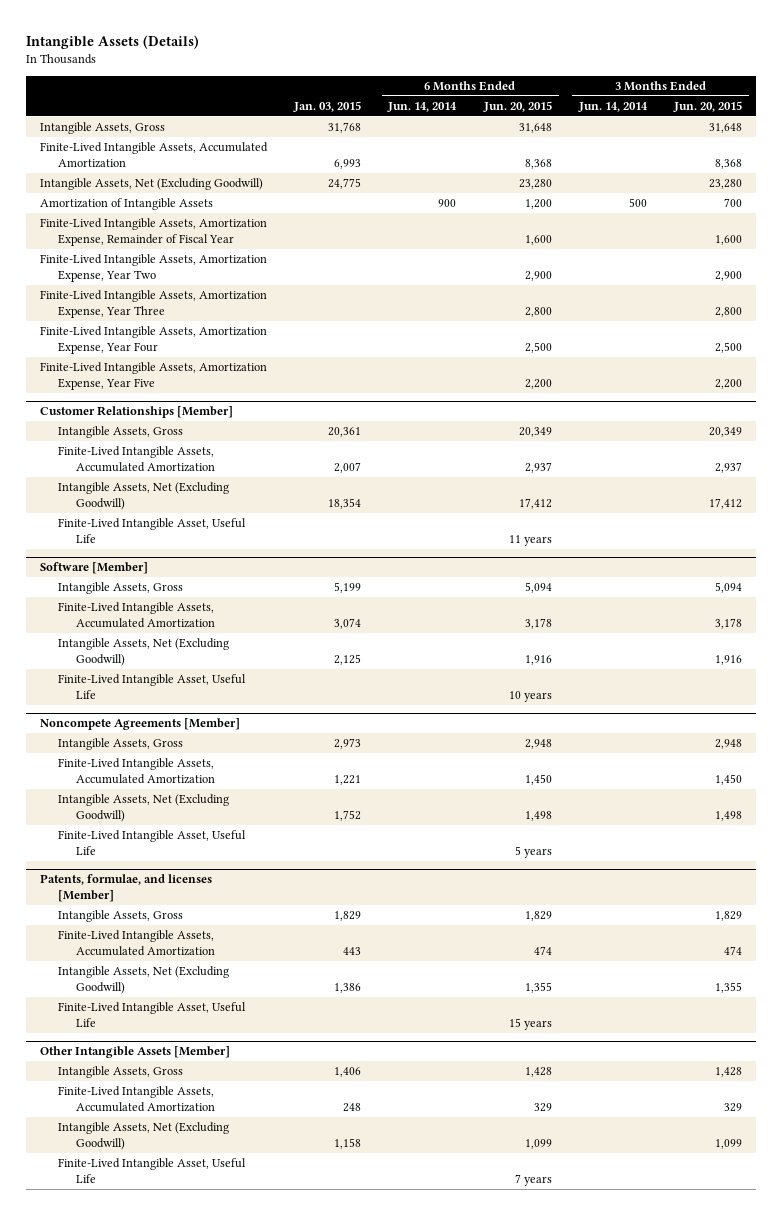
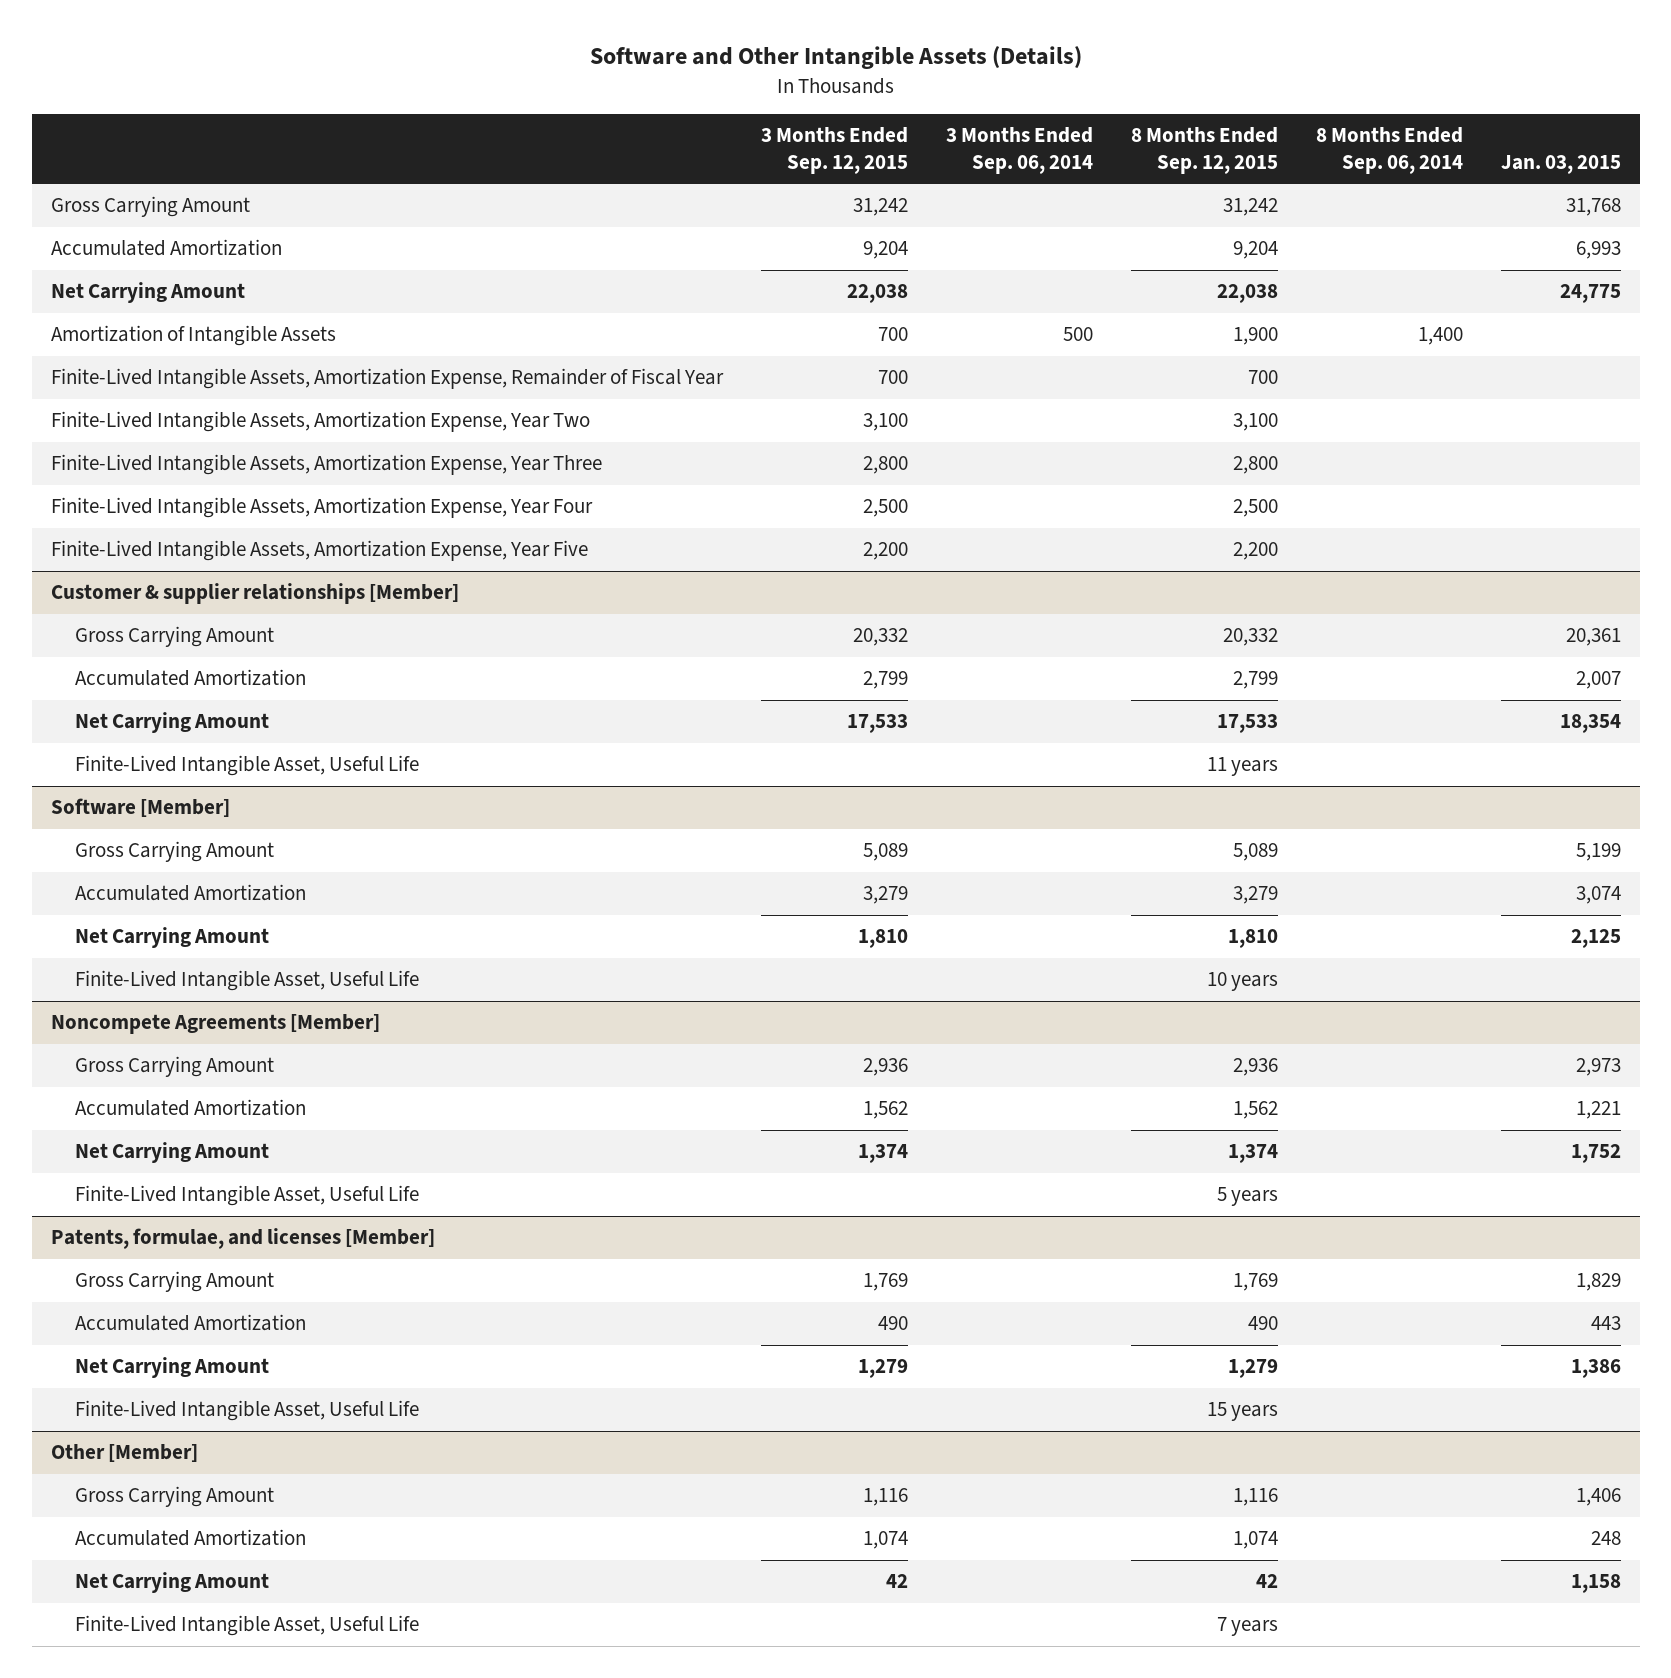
- Intangible Assets (Details)
+ Software and Other Intangible Assets (Details)
- | Jan. 03, 2015 | 6 Months Ended Jun. 14, 2014 | 6 Months Ended Jun. 20, 2015 | 3 Months Ended Jun. 14, 2014 | 3 Months Ended Jun. 20, 2015
+ | 3 Months Ended Sep. 12, 2015 | 3 Months Ended Sep. 06, 2014 | 8 Months Ended Sep. 12, 2015 | 8 Months Ended Sep. 06, 2014 | Jan. 03, 2015
- Intangible Assets, Gross | 31,768 | | 31,648 | | 31,648
- Finite-Lived Intangible Assets, Accumulated Amortization | 6,993 | | 8,368 | | 8,368
- Intangible Assets, Net (Excluding Goodwill) | 24,775 | | 23,280 | | 23,280
+ Gross Carrying Amount | 31,242 | | 31,242 | | 31,768
+ Accumulated Amortization | 9,204 | | 9,204 | | 6,993
+ Net Carrying Amount | 22,038 | | 22,038 | | 24,775
- Customer Relationships [Member]
- Intangible Assets, Gross | 20,361 | | 20,349 | | 20,349
- Finite-Lived Intangible Assets, Accumulated Amortization | 2,007 | | 2,937 | | 2,937
- Intangible Assets, Net (Excluding Goodwill) | 18,354 | | 17,412 | | 17,412
+ Customer & supplier relationships [Member]
+ Gross Carrying Amount | 20,332 | | 20,332 | | 20,361
+ Accumulated Amortization | 2,799 | | 2,799 | | 2,007
+ Net Carrying Amount | 17,533 | | 17,533 | | 18,354
@ Software [Member]
- Intangible Assets, Gross | 5,199 | | 5,094 | | 5,094
- Finite-Lived Intangible Assets, Accumulated Amortization | 3,074 | | 3,178 | | 3,178
- Intangible Assets, Net (Excluding Goodwill) | 2,125 | | 1,916 | | 1,916
+ Gross Carrying Amount | 5,089 | | 5,089 | | 5,199
+ Accumulated Amortization | 3,279 | | 3,279 | | 3,074
+ Net Carrying Amount | 1,810 | | 1,810 | | 2,125
@ Noncompete Agreements [Member]
- Intangible Assets, Gross | 2,973 | | 2,948 | | 2,948
- Finite-Lived Intangible Assets, Accumulated Amortization | 1,221 | | 1,450 | | 1,450
- Intangible Assets, Net (Excluding Goodwill) | 1,752 | | 1,498 | | 1,498
+ Gross Carrying Amount | 2,936 | | 2,936 | | 2,973
+ Accumulated Amortization | 1,562 | | 1,562 | | 1,221
+ Net Carrying Amount | 1,374 | | 1,374 | | 1,752
@ Patents, formulae, and licenses [Member]
- Intangible Assets, Gross | 1,829 | | 1,829 | | 1,829
- Finite-Lived Intangible Assets, Accumulated Amortization | 443 | | 474 | | 474
- Intangible Assets, Net (Excluding Goodwill) | 1,386 | | 1,355 | | 1,355
+ Gross Carrying Amount | 1,769 | | 1,769 | | 1,829
+ Accumulated Amortization | 490 | | 490 | | 443
+ Net Carrying Amount | 1,279 | | 1,279 | | 1,386
- Other Intangible Assets [Member]
- Intangible Assets, Gross | 1,406 | | 1,428 | | 1,428
- Finite-Lived Intangible Assets, Accumulated Amortization | 248 | | 329 | | 329
- Intangible Assets, Net (Excluding Goodwill) | 1,158 | | 1,099 | | 1,099
+ Other [Member]
+ Gross Carrying Amount | 1,116 | | 1,116 | | 1,406
+ Accumulated Amortization | 1,074 | | 1,074 | | 248
+ Net Carrying Amount | 42 | | 42 | | 1,158

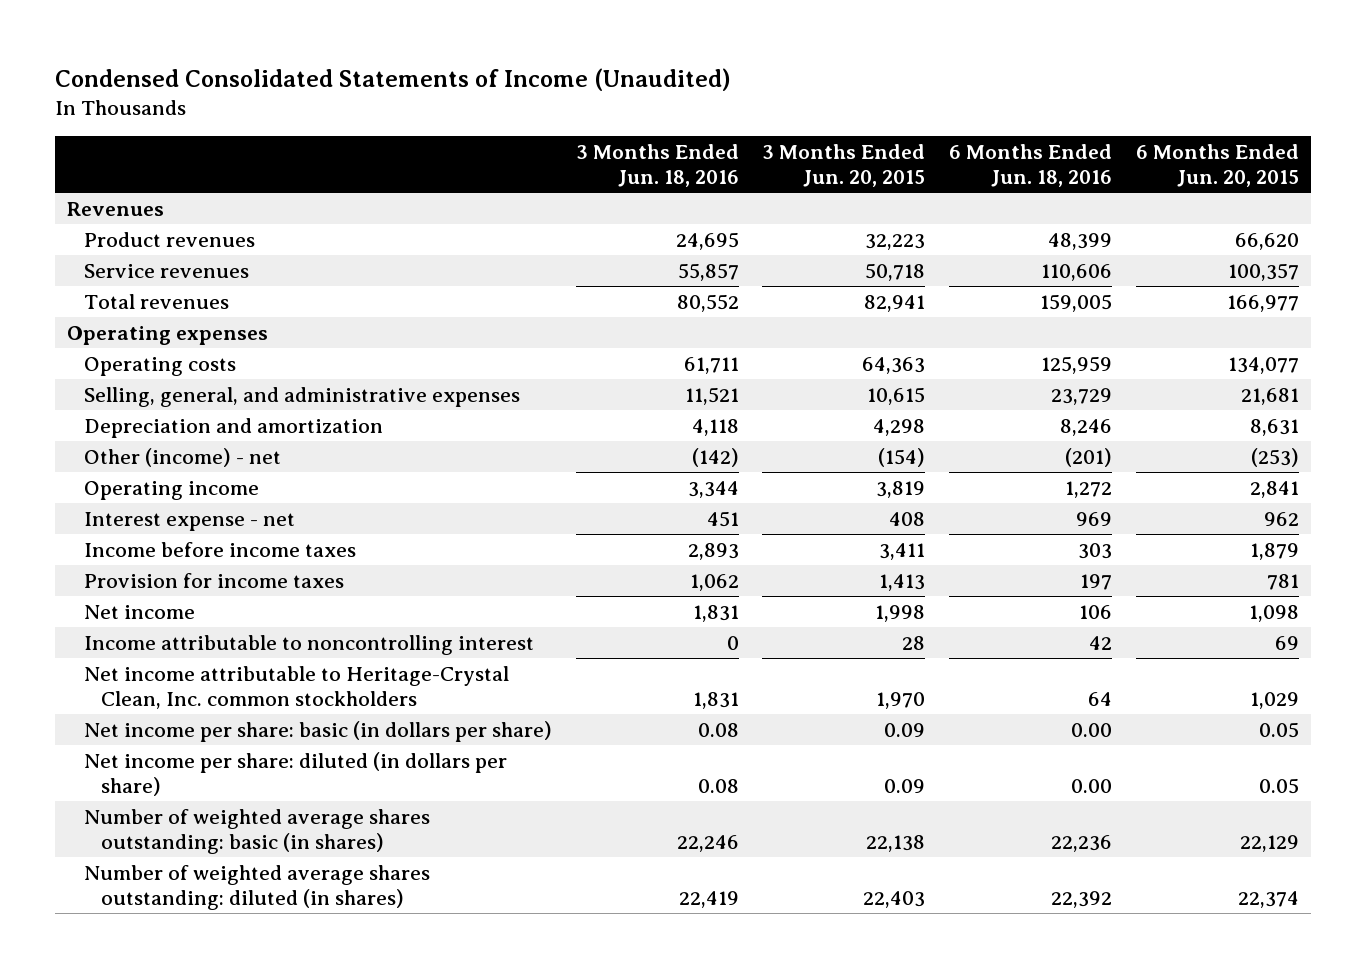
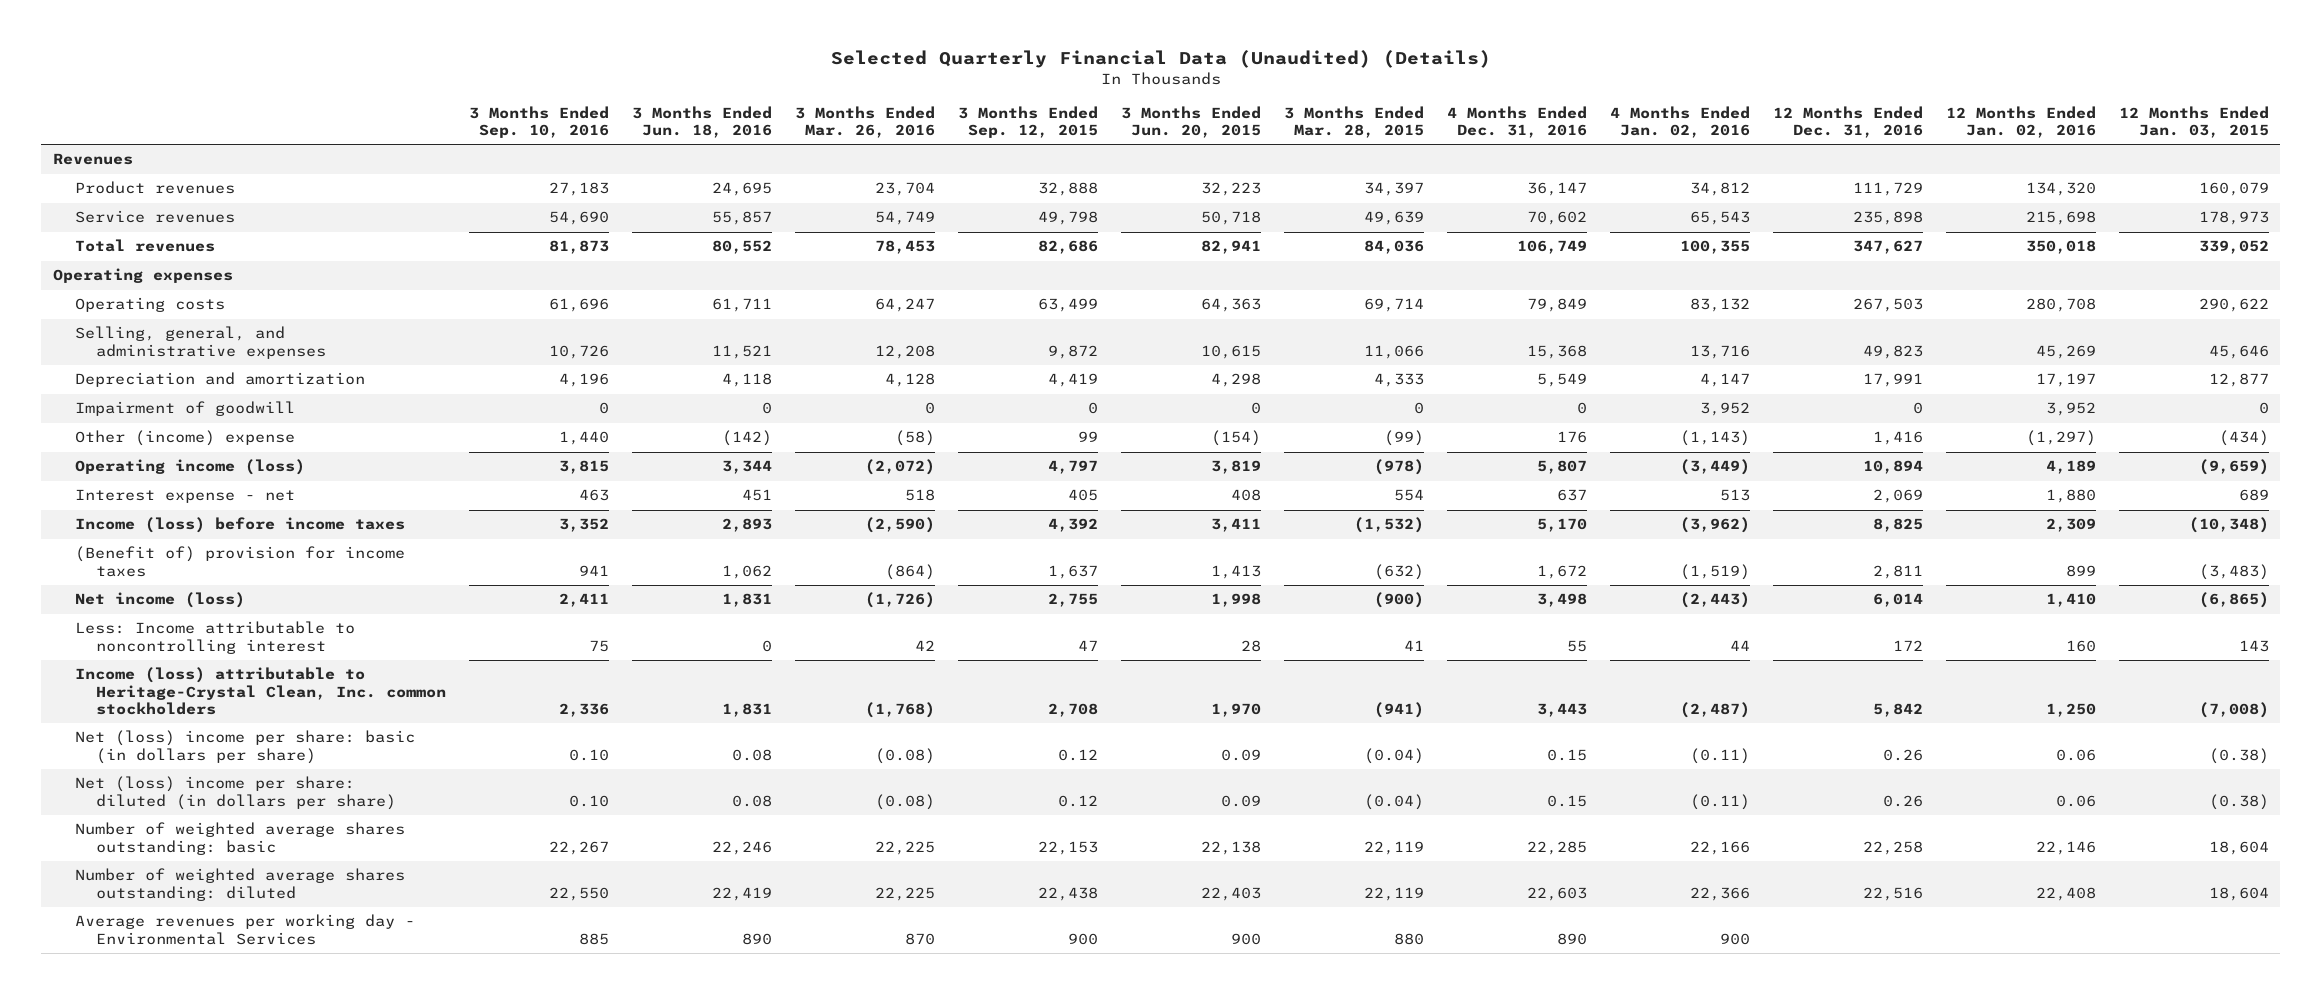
- Condensed Consolidated Statements of Income (Unaudited)
+ Selected Quarterly Financial Data (Unaudited) (Details)
- | 3 Months Ended Jun. 18, 2016 | 3 Months Ended Jun. 20, 2015 | 6 Months Ended Jun. 18, 2016 | 6 Months Ended Jun. 20, 2015
+ | 3 Months Ended Sep. 10, 2016 | 3 Months Ended Jun. 18, 2016 | 3 Months Ended Mar. 26, 2016 | 3 Months Ended Sep. 12, 2015 | 3 Months Ended Jun. 20, 2015 | 3 Months Ended Mar. 28, 2015 | 4 Months Ended Dec. 31, 2016 | 4 Months Ended Jan. 02, 2016 | 12 Months Ended Dec. 31, 2016 | 12 Months Ended Jan. 02, 2016 | 12 Months Ended Jan. 03, 2015
- Other (income) - net | (142) | (154) | (201) | (253)
- Operating income | 3,344 | 3,819 | 1,272 | 2,841
+ Impairment of goodwill | 0 | 0 | 0 | 0 | 0 | 0 | 0 | 3,952 | 0 | 3,952 | 0
+ Other (income) expense | 1,440 | (142) | (58) | 99 | (154) | (99) | 176 | (1,143) | 1,416 | (1,297) | (434)
+ Operating income (loss) | 3,815 | 3,344 | (2,072) | 4,797 | 3,819 | (978) | 5,807 | (3,449) | 10,894 | 4,189 | (9,659)
- Income before income taxes | 2,893 | 3,411 | 303 | 1,879
- Provision for income taxes | 1,062 | 1,413 | 197 | 781
- Net income | 1,831 | 1,998 | 106 | 1,098
- Income attributable to noncontrolling interest | 0 | 28 | 42 | 69
- Net income attributable to Heritage-Crystal Clean, Inc. common stockholders | 1,831 | 1,970 | 64 | 1,029
- Net income per share: basic (in dollars per share) | 0.08 | 0.09 | 0.00 | 0.05
- Net income per share: diluted (in dollars per share) | 0.08 | 0.09 | 0.00 | 0.05
- Number of weighted average shares outstanding: basic (in shares) | 22,246 | 22,138 | 22,236 | 22,129
- Number of weighted average shares outstanding: diluted (in shares) | 22,419 | 22,403 | 22,392 | 22,374
+ Income (loss) before income taxes | 3,352 | 2,893 | (2,590) | 4,392 | 3,411 | (1,532) | 5,170 | (3,962) | 8,825 | 2,309 | (10,348)
+ (Benefit of) provision for income taxes | 941 | 1,062 | (864) | 1,637 | 1,413 | (632) | 1,672 | (1,519) | 2,811 | 899 | (3,483)
+ Net income (loss) | 2,411 | 1,831 | (1,726) | 2,755 | 1,998 | (900) | 3,498 | (2,443) | 6,014 | 1,410 | (6,865)
+ Less: Income attributable to noncontrolling interest | 75 | 0 | 42 | 47 | 28 | 41 | 55 | 44 | 172 | 160 | 143
+ Income (loss) attributable to Heritage-Crystal Clean, Inc. common stockholders | 2,336 | 1,831 | (1,768) | 2,708 | 1,970 | (941) | 3,443 | (2,487) | 5,842 | 1,250 | (7,008)
+ Net (loss) income per share: basic (in dollars per share) | 0.10 | 0.08 | (0.08) | 0.12 | 0.09 | (0.04) | 0.15 | (0.11) | 0.26 | 0.06 | (0.38)
+ Net (loss) income per share: diluted (in dollars per share) | 0.10 | 0.08 | (0.08) | 0.12 | 0.09 | (0.04) | 0.15 | (0.11) | 0.26 | 0.06 | (0.38)
+ Number of weighted average shares outstanding: basic | 22,267 | 22,246 | 22,225 | 22,153 | 22,138 | 22,119 | 22,285 | 22,166 | 22,258 | 22,146 | 18,604
+ Number of weighted average shares outstanding: diluted | 22,550 | 22,419 | 22,225 | 22,438 | 22,403 | 22,119 | 22,603 | 22,366 | 22,516 | 22,408 | 18,604
+ Average revenues per working day - Environmental Services | 885 | 890 | 870 | 900 | 900 | 880 | 890 | 900 | | |

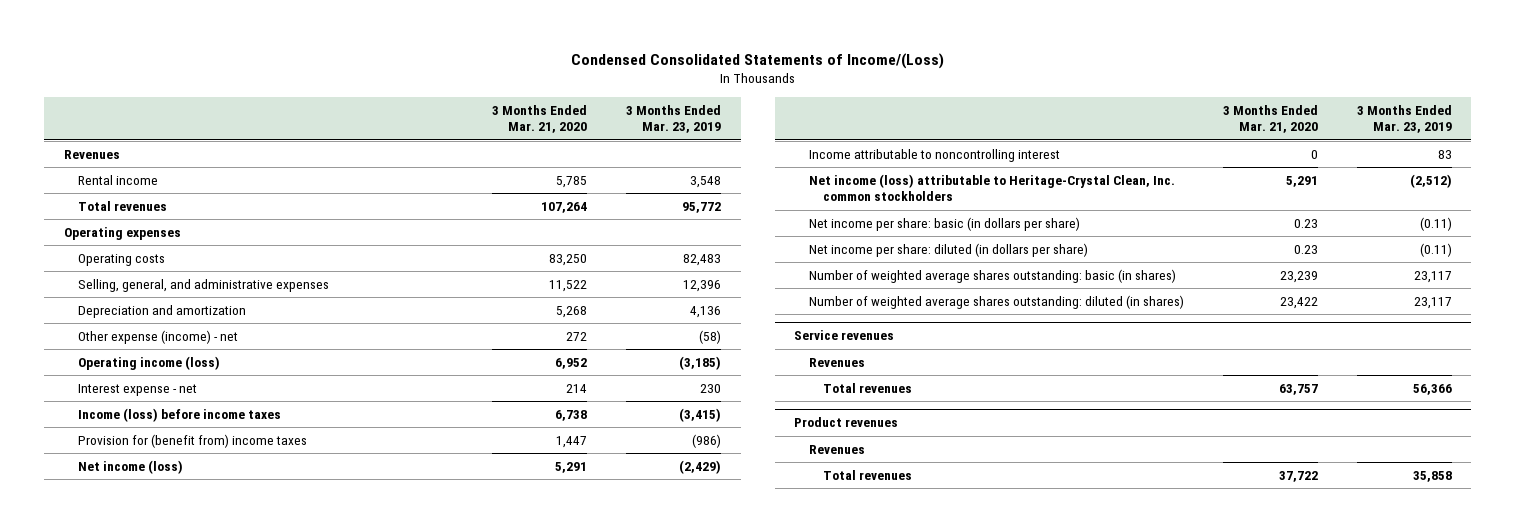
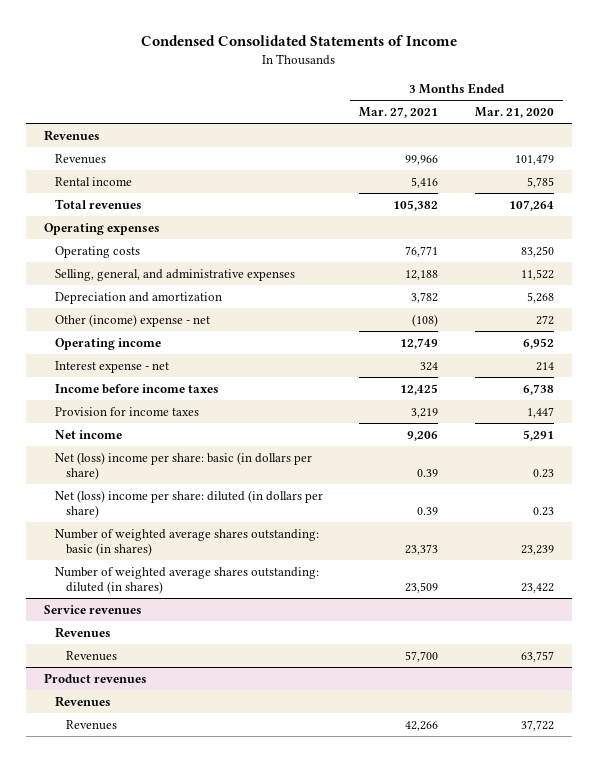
- Condensed Consolidated Statements of Income/(Loss)
+ Condensed Consolidated Statements of Income
- | 3 Months Ended Mar. 21, 2020 | 3 Months Ended Mar. 23, 2019
+ | 3 Months Ended Mar. 27, 2021 | 3 Months Ended Mar. 21, 2020
+ Revenues | 99,966 | 101,479
- Other expense (income) - net | 272 | (58)
- Operating income (loss) | 6,952 | (3,185)
+ Other (income) expense - net | (108) | 272
+ Operating income | 12,749 | 6,952
- Income (loss) before income taxes | 6,738 | (3,415)
- Provision for (benefit from) income taxes | 1,447 | (986)
- Net income (loss) | 5,291 | (2,429)
- Income attributable to noncontrolling interest | 0 | 83
- Net income (loss) attributable to Heritage-Crystal Clean, Inc. common stockholders | 5,291 | (2,512)
- Net income per share: basic (in dollars per share) | 0.23 | (0.11)
- Net income per share: diluted (in dollars per share) | 0.23 | (0.11)
+ Income before income taxes | 12,425 | 6,738
+ Provision for income taxes | 3,219 | 1,447
+ Net income | 9,206 | 5,291
+ Net (loss) income per share: basic (in dollars per share) | 0.39 | 0.23
+ Net (loss) income per share: diluted (in dollars per share) | 0.39 | 0.23
@ Service revenues
- Total revenues | 63,757 | 56,366
+ Revenues | 57,700 | 63,757
@ Product revenues
- Total revenues | 37,722 | 35,858
+ Revenues | 42,266 | 37,722

